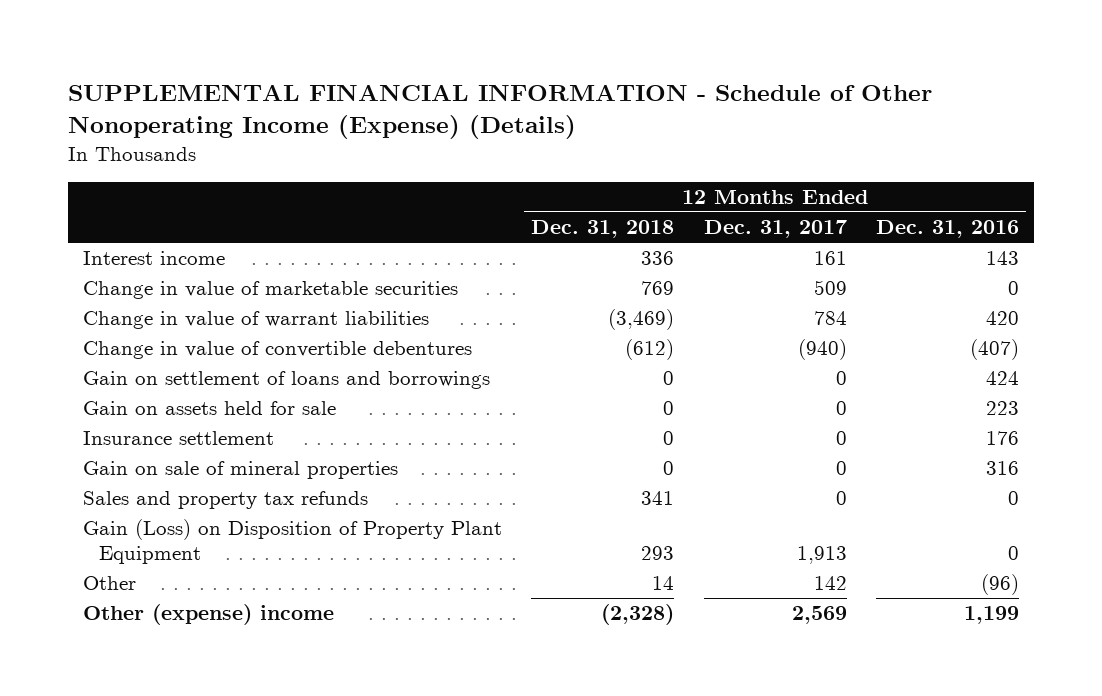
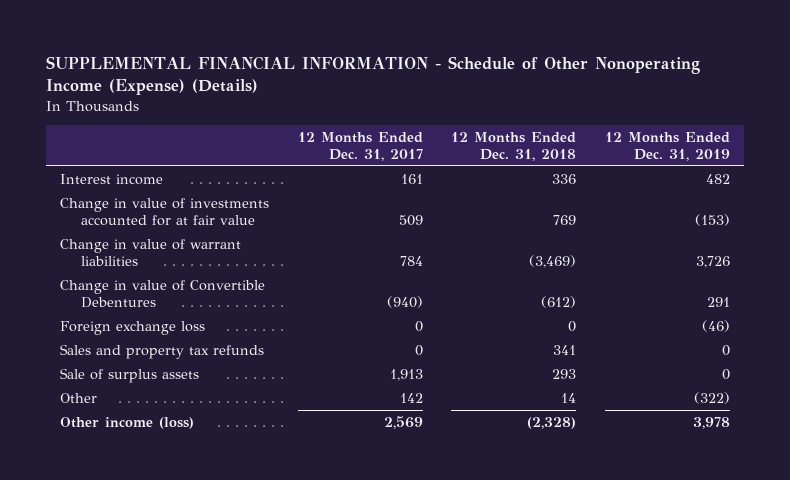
- | 12 Months Ended Dec. 31, 2018 | 12 Months Ended Dec. 31, 2017 | 12 Months Ended Dec. 31, 2016
+ | 12 Months Ended Dec. 31, 2017 | 12 Months Ended Dec. 31, 2018 | 12 Months Ended Dec. 31, 2019
- Change in value of marketable securities | 769 | 509 | 0
+ Change in value of investments accounted for at fair value | 509 | 769 | (153)
- Change in value of convertible debentures | (612) | (940) | (407)
- Gain on settlement of loans and borrowings | 0 | 0 | 424
- Gain on assets held for sale | 0 | 0 | 223
- Insurance settlement | 0 | 0 | 176
- Gain on sale of mineral properties | 0 | 0 | 316
+ Change in value of Convertible Debentures | (940) | (612) | 291
+ Foreign exchange loss | 0 | 0 | (46)
- Gain (Loss) on Disposition of Property Plant Equipment | 293 | 1,913 | 0
+ Sale of surplus assets | 1,913 | 293 | 0
- Other (expense) income | (2,328) | 2,569 | 1,199
+ Other income (loss) | 2,569 | (2,328) | 3,978

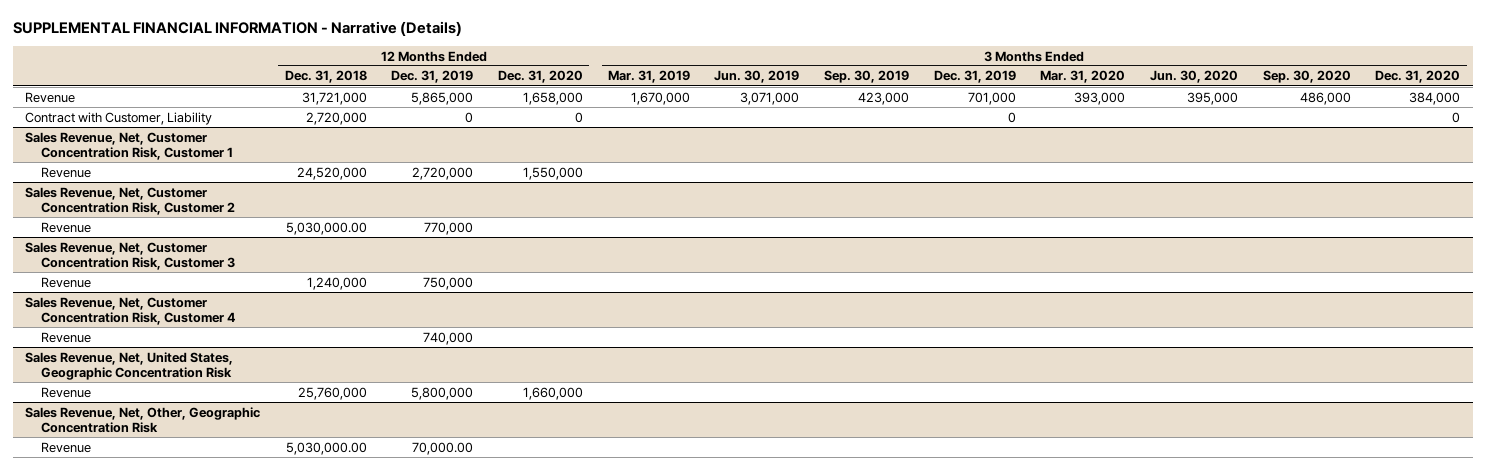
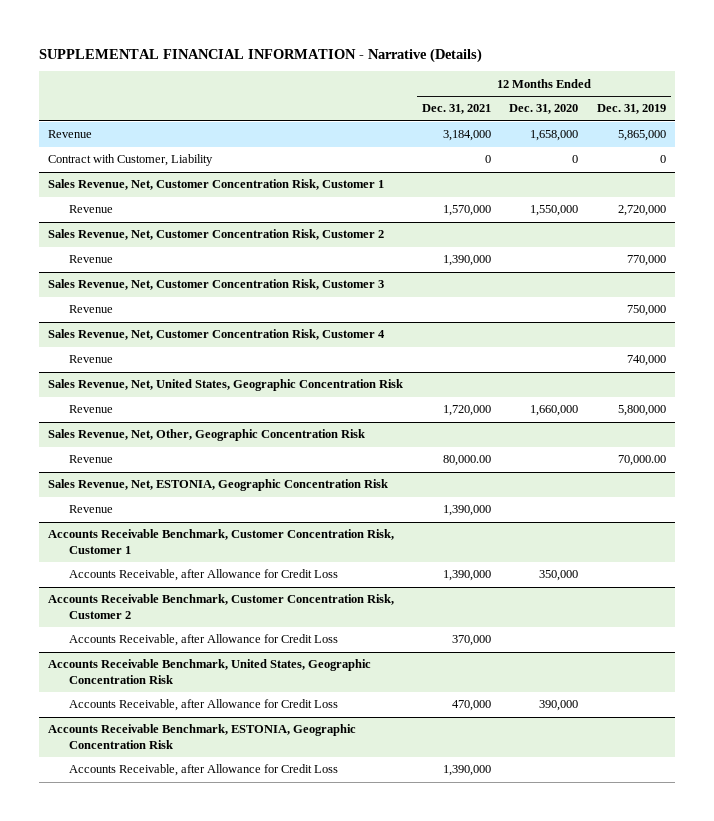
- | 12 Months Ended Dec. 31, 2018 | 12 Months Ended Dec. 31, 2019 | 12 Months Ended Dec. 31, 2020 | 3 Months Ended Mar. 31, 2019 | 3 Months Ended Jun. 30, 2019 | 3 Months Ended Sep. 30, 2019 | 3 Months Ended Dec. 31, 2019 | 3 Months Ended Mar. 31, 2020 | 3 Months Ended Jun. 30, 2020 | 3 Months Ended Sep. 30, 2020 | 3 Months Ended Dec. 31, 2020
+ | 12 Months Ended Dec. 31, 2021 | 12 Months Ended Dec. 31, 2020 | 12 Months Ended Dec. 31, 2019
+ Sales Revenue, Net, ESTONIA, Geographic Concentration Risk
+ Revenue | 1,390,000 | |
+ Accounts Receivable Benchmark, Customer Concentration Risk, Customer 1
+ Accounts Receivable, after Allowance for Credit Loss | 1,390,000 | 350,000 |
+ Accounts Receivable Benchmark, Customer Concentration Risk, Customer 2
+ Accounts Receivable, after Allowance for Credit Loss | 370,000 | |
+ Accounts Receivable Benchmark, United States, Geographic Concentration Risk
+ Accounts Receivable, after Allowance for Credit Loss | 470,000 | 390,000 |
+ Accounts Receivable Benchmark, ESTONIA, Geographic Concentration Risk
+ Accounts Receivable, after Allowance for Credit Loss | 1,390,000 | |

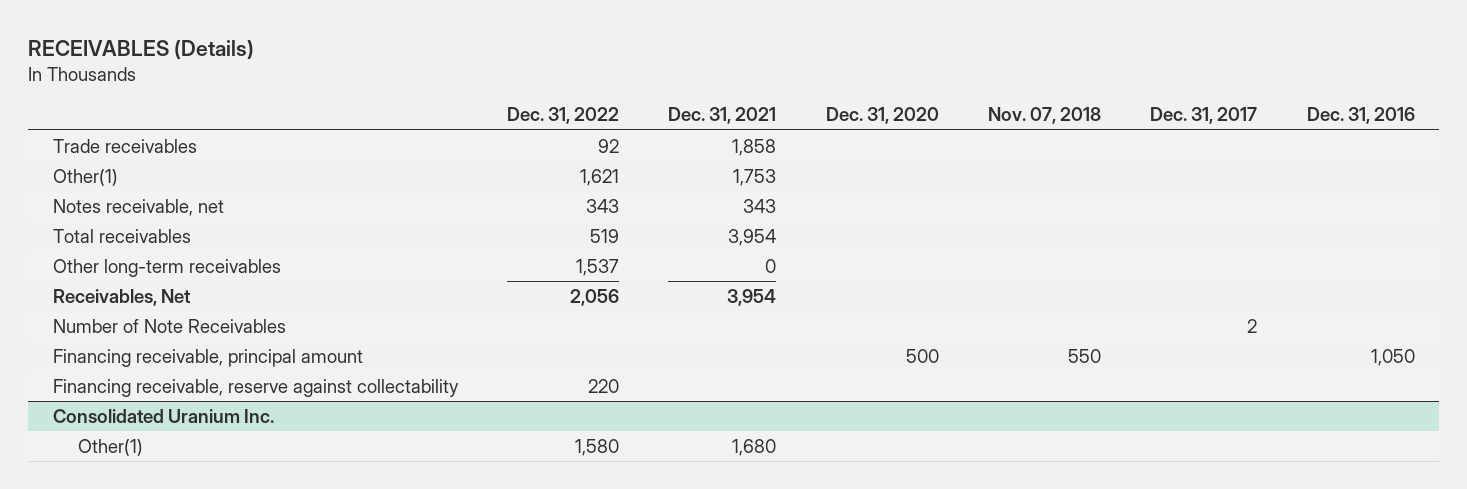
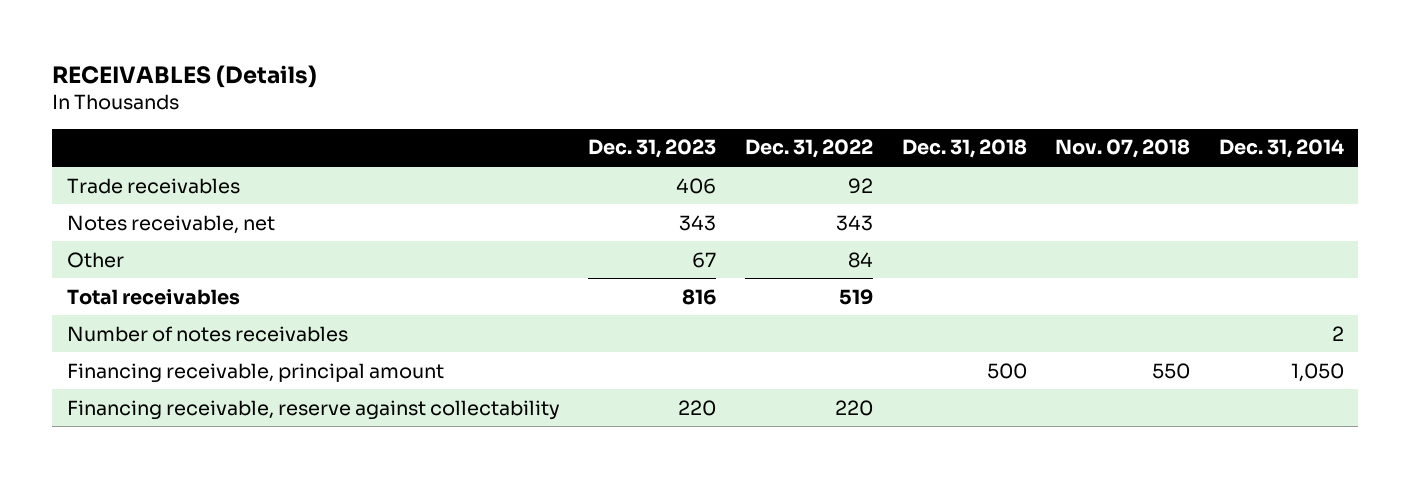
- | Dec. 31, 2022 | Dec. 31, 2021 | Dec. 31, 2020 | Nov. 07, 2018 | Dec. 31, 2017 | Dec. 31, 2016
+ | Dec. 31, 2023 | Dec. 31, 2022 | Dec. 31, 2018 | Nov. 07, 2018 | Dec. 31, 2014
- Other(1) | 1,621 | 1,753 | | | |
+ Other | 67 | 84 | | |
- Other long-term receivables | 1,537 | 0 | | | |
- Receivables, Net | 2,056 | 3,954 | | | |
- Number of Note Receivables | | | | | 2 |
+ Number of notes receivables | | | | | 2
- Consolidated Uranium Inc.
- Other(1) | 1,580 | 1,680 | | | |

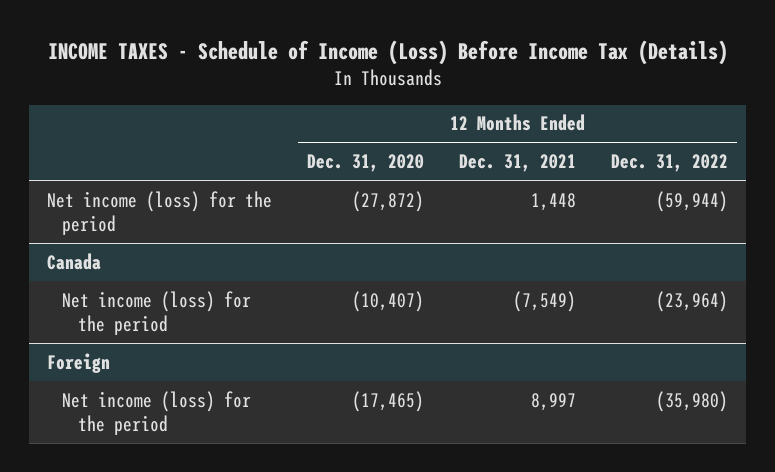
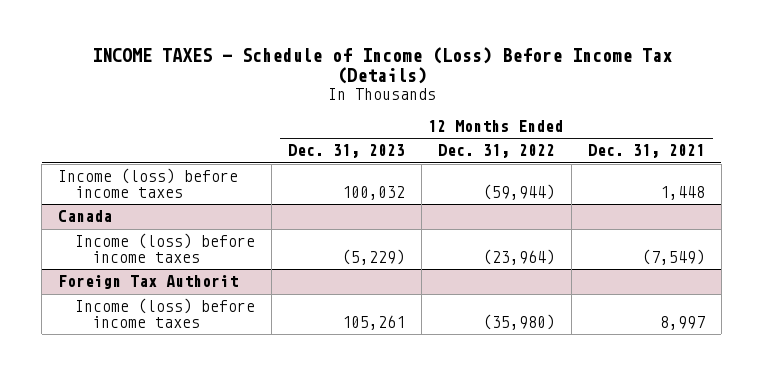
- | 12 Months Ended Dec. 31, 2020 | 12 Months Ended Dec. 31, 2021 | 12 Months Ended Dec. 31, 2022
+ | 12 Months Ended Dec. 31, 2023 | 12 Months Ended Dec. 31, 2022 | 12 Months Ended Dec. 31, 2021
- Net income (loss) for the period | (27,872) | 1,448 | (59,944)
+ Income (loss) before income taxes | 100,032 | (59,944) | 1,448
@ Canada
- Net income (loss) for the period | (10,407) | (7,549) | (23,964)
- Foreign
- Net income (loss) for the period | (17,465) | 8,997 | (35,980)
@ Canada
+ Income (loss) before income taxes | (5,229) | (23,964) | (7,549)
+ Foreign Tax Authorit
+ Income (loss) before income taxes | 105,261 | (35,980) | 8,997

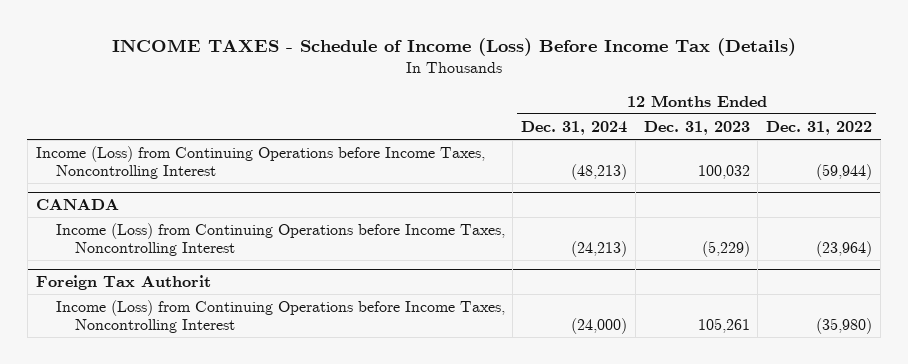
- | 12 Months Ended Dec. 31, 2023 | 12 Months Ended Dec. 31, 2022 | 12 Months Ended Dec. 31, 2021
+ | 12 Months Ended Dec. 31, 2024 | 12 Months Ended Dec. 31, 2023 | 12 Months Ended Dec. 31, 2022
- Income (loss) before income taxes | 100,032 | (59,944) | 1,448
- Canada
- Income (loss) before income taxes | (5,229) | (23,964) | (7,549)
+ Income (Loss) from Continuing Operations before Income Taxes, Noncontrolling Interest | (48,213) | 100,032 | (59,944)
+ CANADA
+ Income (Loss) from Continuing Operations before Income Taxes, Noncontrolling Interest | (24,213) | (5,229) | (23,964)
@ Foreign Tax Authorit
- Income (loss) before income taxes | 105,261 | (35,980) | 8,997
+ Income (Loss) from Continuing Operations before Income Taxes, Noncontrolling Interest | (24,000) | 105,261 | (35,980)

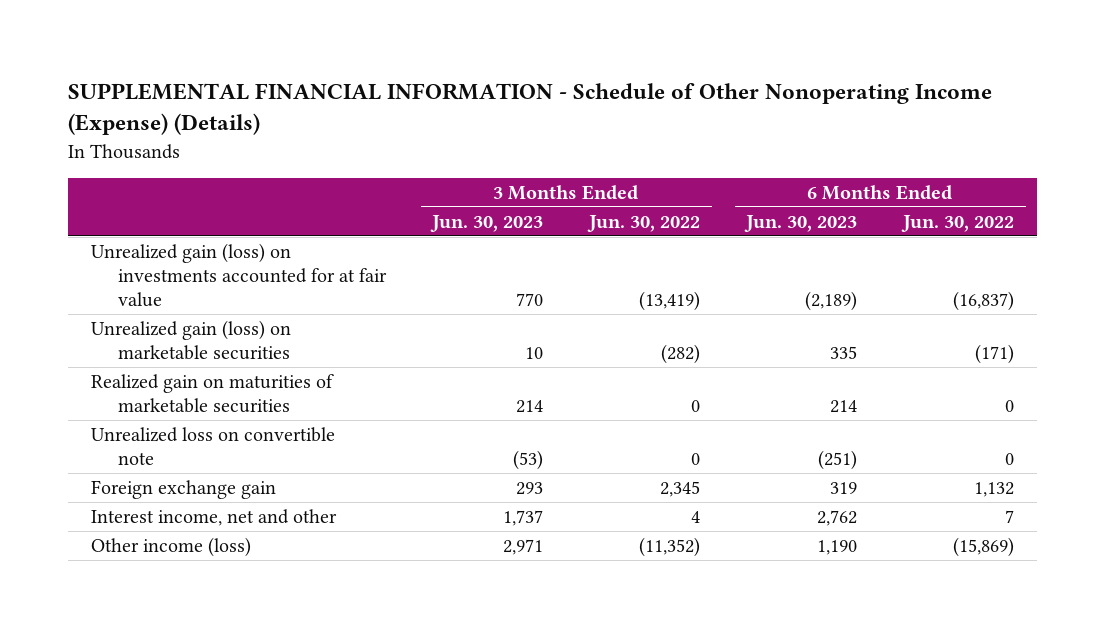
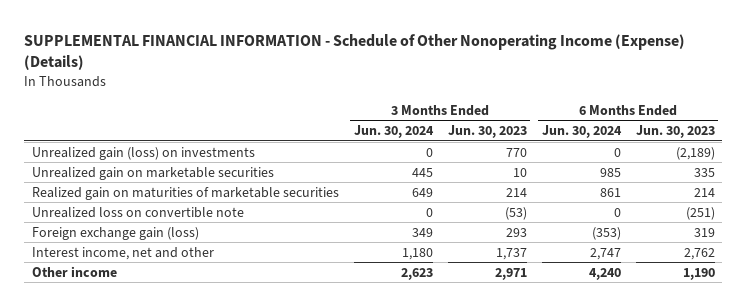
- | 3 Months Ended Jun. 30, 2023 | 3 Months Ended Jun. 30, 2022 | 6 Months Ended Jun. 30, 2023 | 6 Months Ended Jun. 30, 2022
+ | 3 Months Ended Jun. 30, 2024 | 3 Months Ended Jun. 30, 2023 | 6 Months Ended Jun. 30, 2024 | 6 Months Ended Jun. 30, 2023
- Unrealized gain (loss) on investments accounted for at fair value | 770 | (13,419) | (2,189) | (16,837)
- Unrealized gain (loss) on marketable securities | 10 | (282) | 335 | (171)
+ Unrealized gain (loss) on investments | 0 | 770 | 0 | (2,189)
+ Unrealized gain on marketable securities | 445 | 10 | 985 | 335
- Foreign exchange gain | 293 | 2,345 | 319 | 1,132
+ Foreign exchange gain (loss) | 349 | 293 | (353) | 319
- Other income (loss) | 2,971 | (11,352) | 1,190 | (15,869)
+ Other income | 2,623 | 2,971 | 4,240 | 1,190

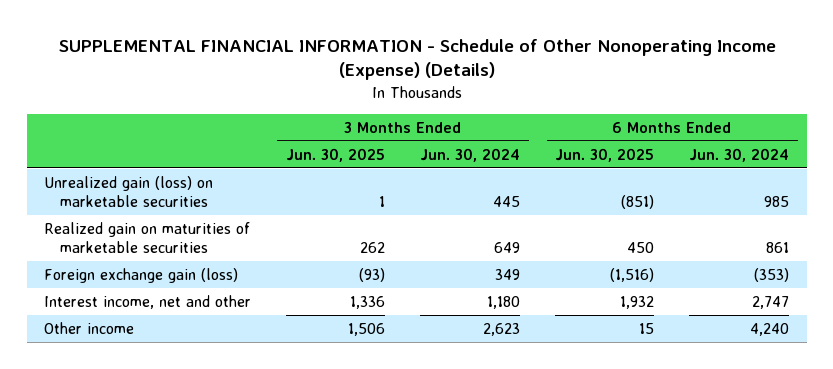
- | 3 Months Ended Jun. 30, 2024 | 3 Months Ended Jun. 30, 2023 | 6 Months Ended Jun. 30, 2024 | 6 Months Ended Jun. 30, 2023
+ | 3 Months Ended Jun. 30, 2025 | 3 Months Ended Jun. 30, 2024 | 6 Months Ended Jun. 30, 2025 | 6 Months Ended Jun. 30, 2024
- Unrealized gain (loss) on investments | 0 | 770 | 0 | (2,189)
- Unrealized gain on marketable securities | 445 | 10 | 985 | 335
+ Unrealized gain (loss) on marketable securities | 1 | 445 | (851) | 985
- Unrealized loss on convertible note | 0 | (53) | 0 | (251)

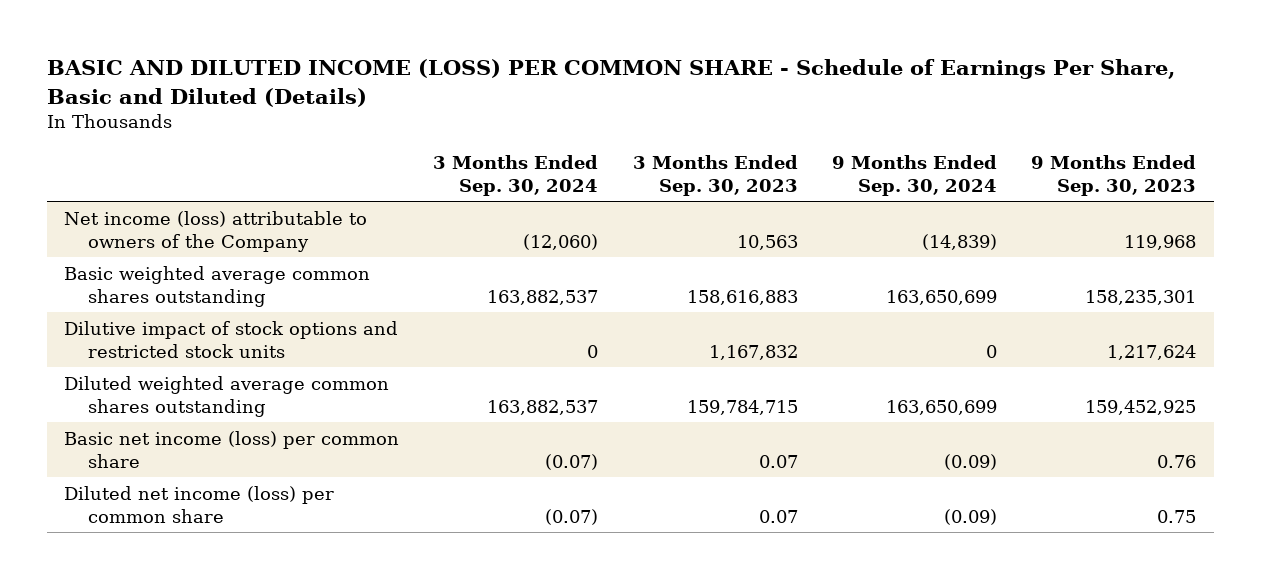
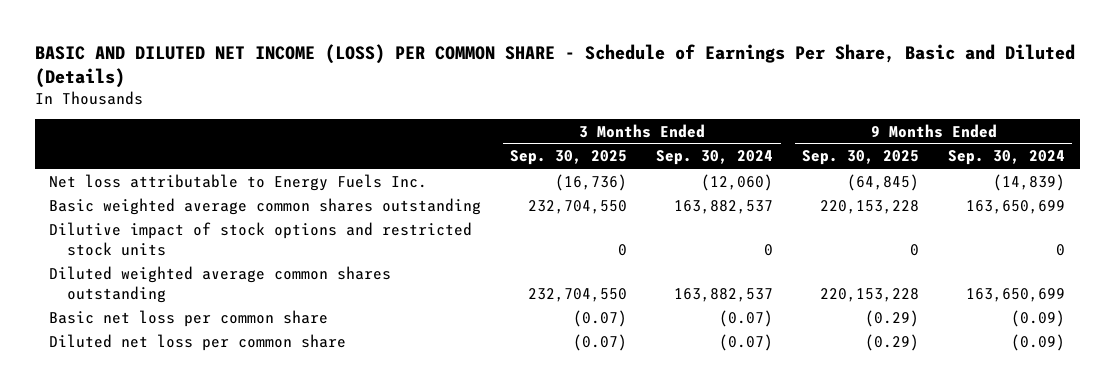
- BASIC AND DILUTED INCOME (LOSS) PER COMMON SHARE - Schedule of Earnings Per Share, Basic and Diluted (Details)
+ BASIC AND DILUTED NET INCOME (LOSS) PER COMMON SHARE - Schedule of Earnings Per Share, Basic and Diluted (Details)
- | 3 Months Ended Sep. 30, 2024 | 3 Months Ended Sep. 30, 2023 | 9 Months Ended Sep. 30, 2024 | 9 Months Ended Sep. 30, 2023
+ | 3 Months Ended Sep. 30, 2025 | 3 Months Ended Sep. 30, 2024 | 9 Months Ended Sep. 30, 2025 | 9 Months Ended Sep. 30, 2024
- Net income (loss) attributable to owners of the Company | (12,060) | 10,563 | (14,839) | 119,968
+ Net loss attributable to Energy Fuels Inc. | (16,736) | (12,060) | (64,845) | (14,839)
- Basic net income (loss) per common share | (0.07) | 0.07 | (0.09) | 0.76
- Diluted net income (loss) per common share | (0.07) | 0.07 | (0.09) | 0.75
+ Basic net loss per common share | (0.07) | (0.07) | (0.29) | (0.09)
+ Diluted net loss per common share | (0.07) | (0.07) | (0.29) | (0.09)

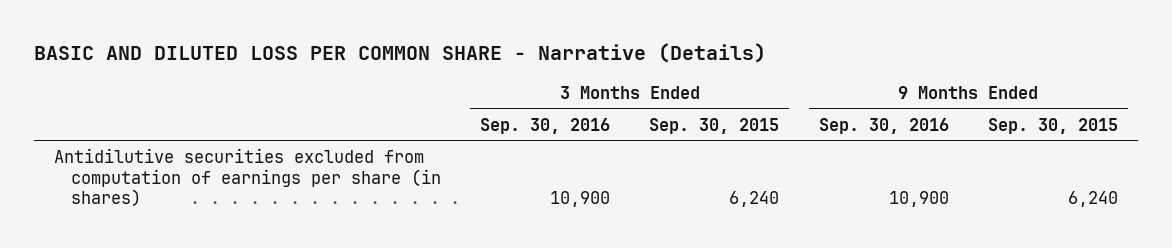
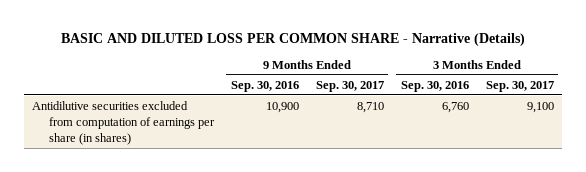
- | 3 Months Ended Sep. 30, 2016 | 3 Months Ended Sep. 30, 2015 | 9 Months Ended Sep. 30, 2016 | 9 Months Ended Sep. 30, 2015
+ | 9 Months Ended Sep. 30, 2016 | 9 Months Ended Sep. 30, 2017 | 3 Months Ended Sep. 30, 2016 | 3 Months Ended Sep. 30, 2017
- Antidilutive securities excluded from computation of earnings per share (in shares) | 10,900 | 6,240 | 10,900 | 6,240
+ Antidilutive securities excluded from computation of earnings per share (in shares) | 10,900 | 8,710 | 6,760 | 9,100

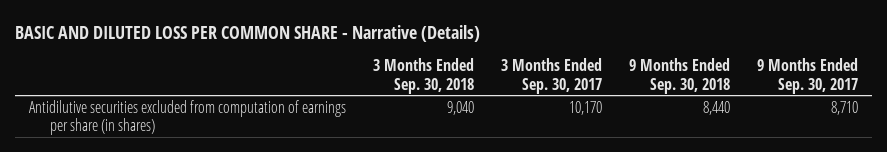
- | 9 Months Ended Sep. 30, 2016 | 9 Months Ended Sep. 30, 2017 | 3 Months Ended Sep. 30, 2016 | 3 Months Ended Sep. 30, 2017
+ | 3 Months Ended Sep. 30, 2018 | 3 Months Ended Sep. 30, 2017 | 9 Months Ended Sep. 30, 2018 | 9 Months Ended Sep. 30, 2017
- Antidilutive securities excluded from computation of earnings per share (in shares) | 10,900 | 8,710 | 6,760 | 9,100
+ Antidilutive securities excluded from computation of earnings per share (in shares) | 9,040 | 10,170 | 8,440 | 8,710

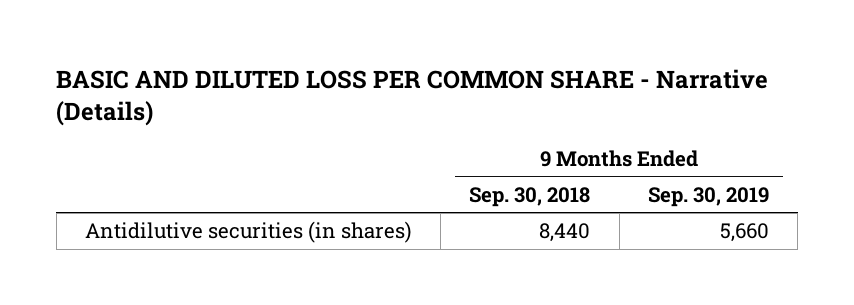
- | 3 Months Ended Sep. 30, 2018 | 3 Months Ended Sep. 30, 2017 | 9 Months Ended Sep. 30, 2018 | 9 Months Ended Sep. 30, 2017
+ | 9 Months Ended Sep. 30, 2018 | 9 Months Ended Sep. 30, 2019
- Antidilutive securities excluded from computation of earnings per share (in shares) | 9,040 | 10,170 | 8,440 | 8,710
+ Antidilutive securities (in shares) | 8,440 | 5,660

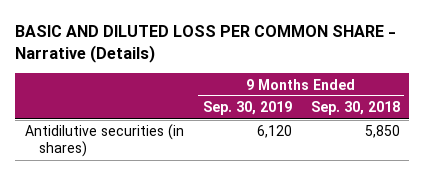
- | 9 Months Ended Sep. 30, 2018 | 9 Months Ended Sep. 30, 2019
+ | 9 Months Ended Sep. 30, 2019 | 9 Months Ended Sep. 30, 2018
- Antidilutive securities (in shares) | 8,440 | 5,660
+ Antidilutive securities (in shares) | 6,120 | 5,850

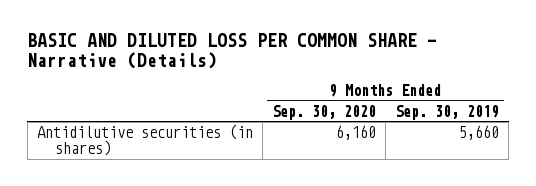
- | 9 Months Ended Sep. 30, 2019 | 9 Months Ended Sep. 30, 2018
+ | 9 Months Ended Sep. 30, 2020 | 9 Months Ended Sep. 30, 2019
- Antidilutive securities (in shares) | 6,120 | 5,850
+ Antidilutive securities (in shares) | 6,160 | 5,660

